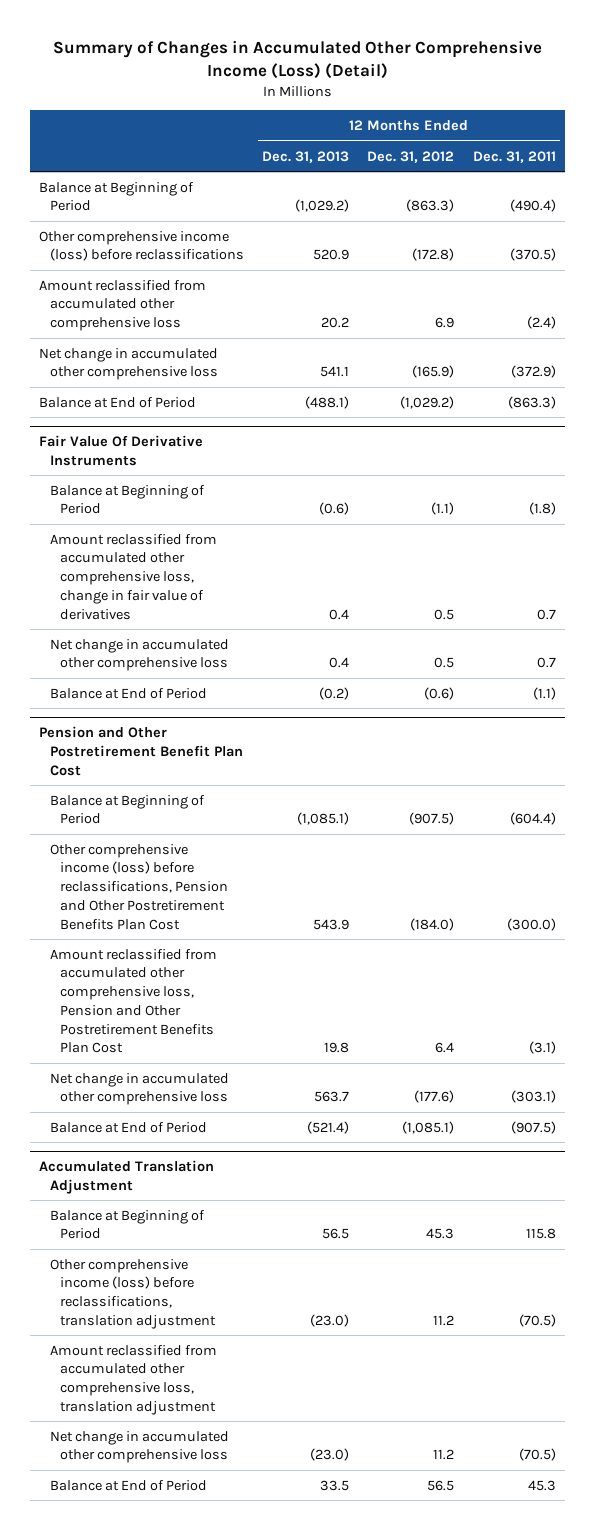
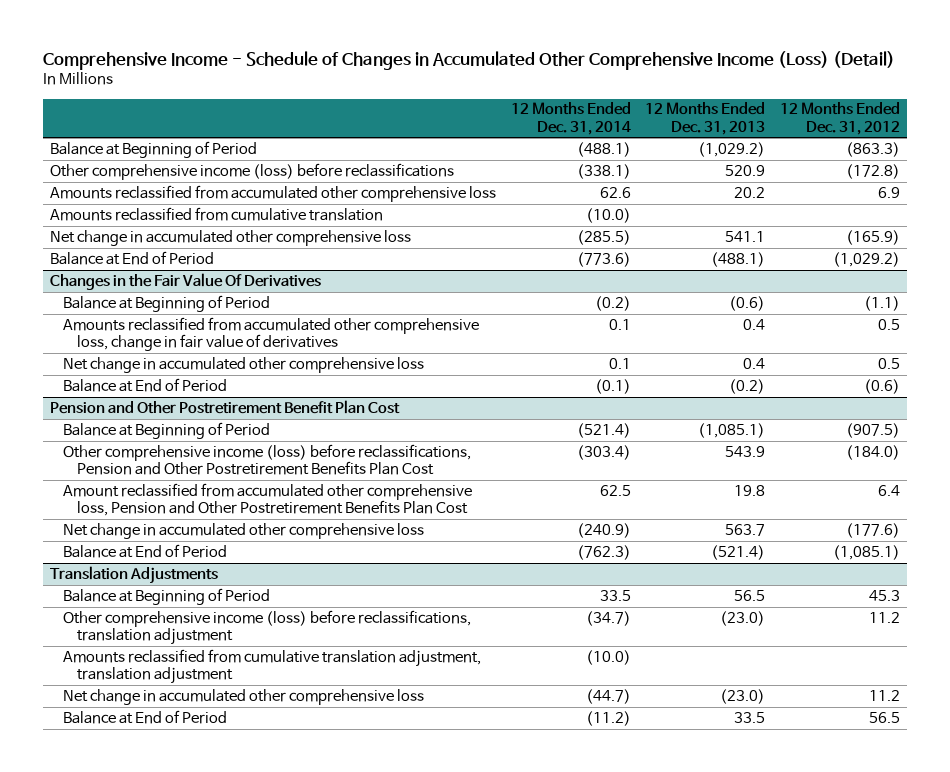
- Summary of Changes in Accumulated Other Comprehensive Income (Loss) (Detail)
+ Comprehensive Income - Schedule of Changes in Accumulated Other Comprehensive Income (Loss) (Detail)
- | 12 Months Ended Dec. 31, 2013 | 12 Months Ended Dec. 31, 2012 | 12 Months Ended Dec. 31, 2011
+ | 12 Months Ended Dec. 31, 2014 | 12 Months Ended Dec. 31, 2013 | 12 Months Ended Dec. 31, 2012
- Amount reclassified from accumulated other comprehensive loss | 20.2 | 6.9 | (2.4)
+ Amounts reclassified from accumulated other comprehensive loss | 62.6 | 20.2 | 6.9
+ Amounts reclassified from cumulative translation | (10.0) | |
- Fair Value Of Derivative Instruments
+ Changes in the Fair Value Of Derivatives
- Amount reclassified from accumulated other comprehensive loss, change in fair value of derivatives | 0.4 | 0.5 | 0.7
+ Amounts reclassified from accumulated other comprehensive loss, change in fair value of derivatives | 0.1 | 0.4 | 0.5
- Accumulated Translation Adjustment
+ Translation Adjustments
- Amount reclassified from accumulated other comprehensive loss, translation adjustment
+ Amounts reclassified from cumulative translation adjustment, translation adjustment | (10.0) | |

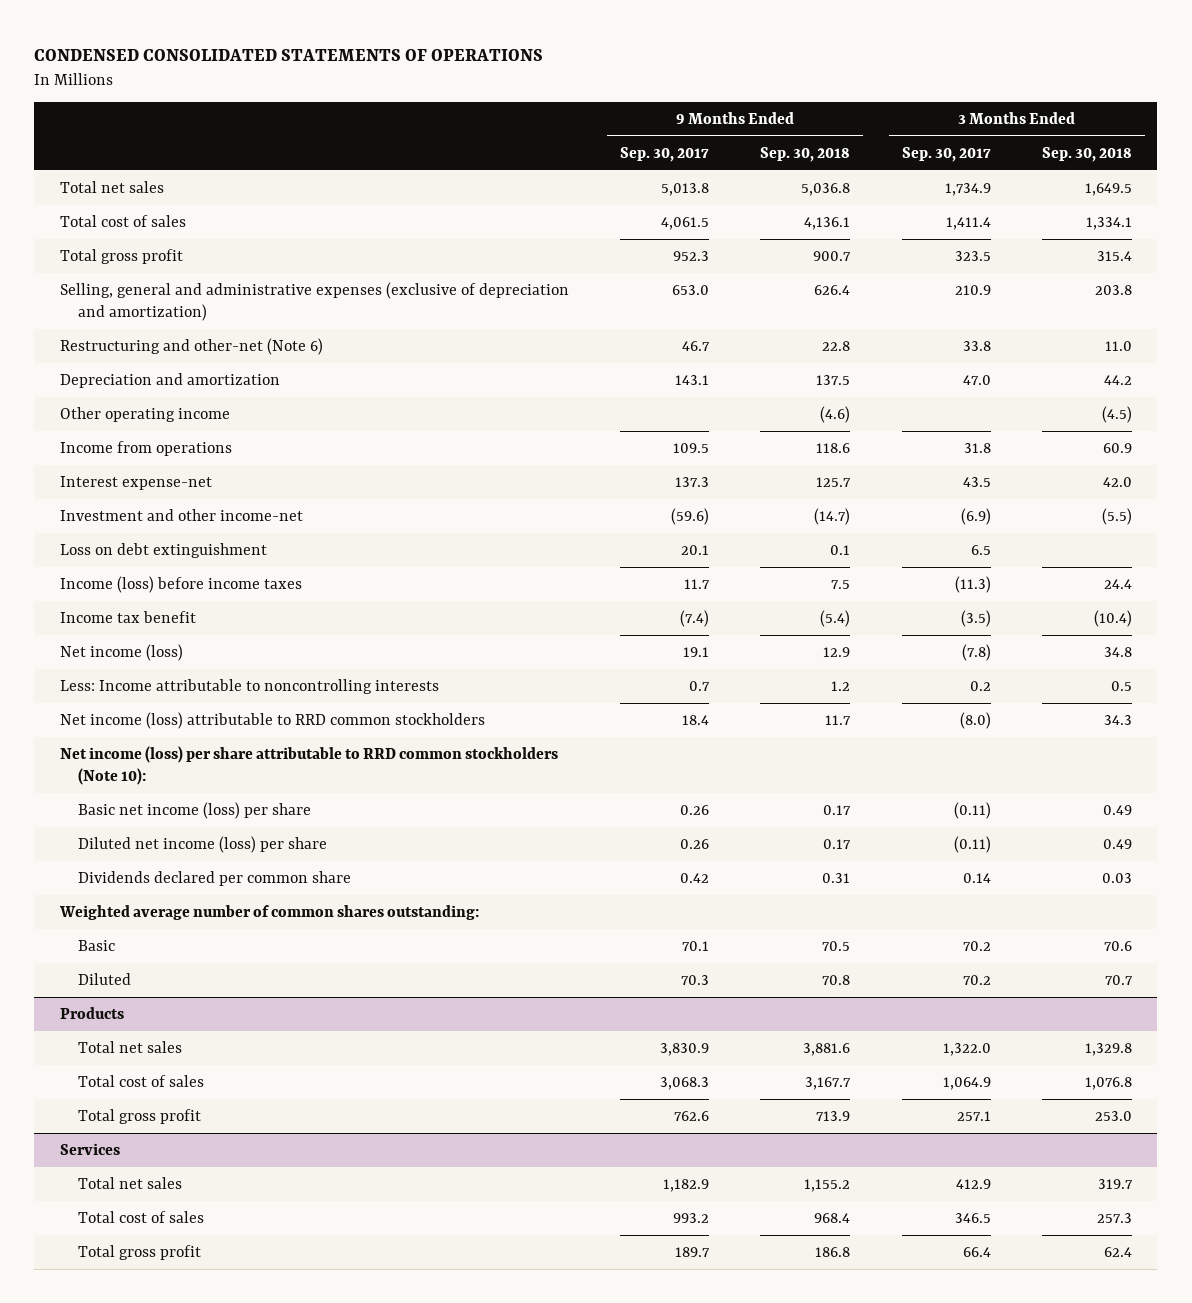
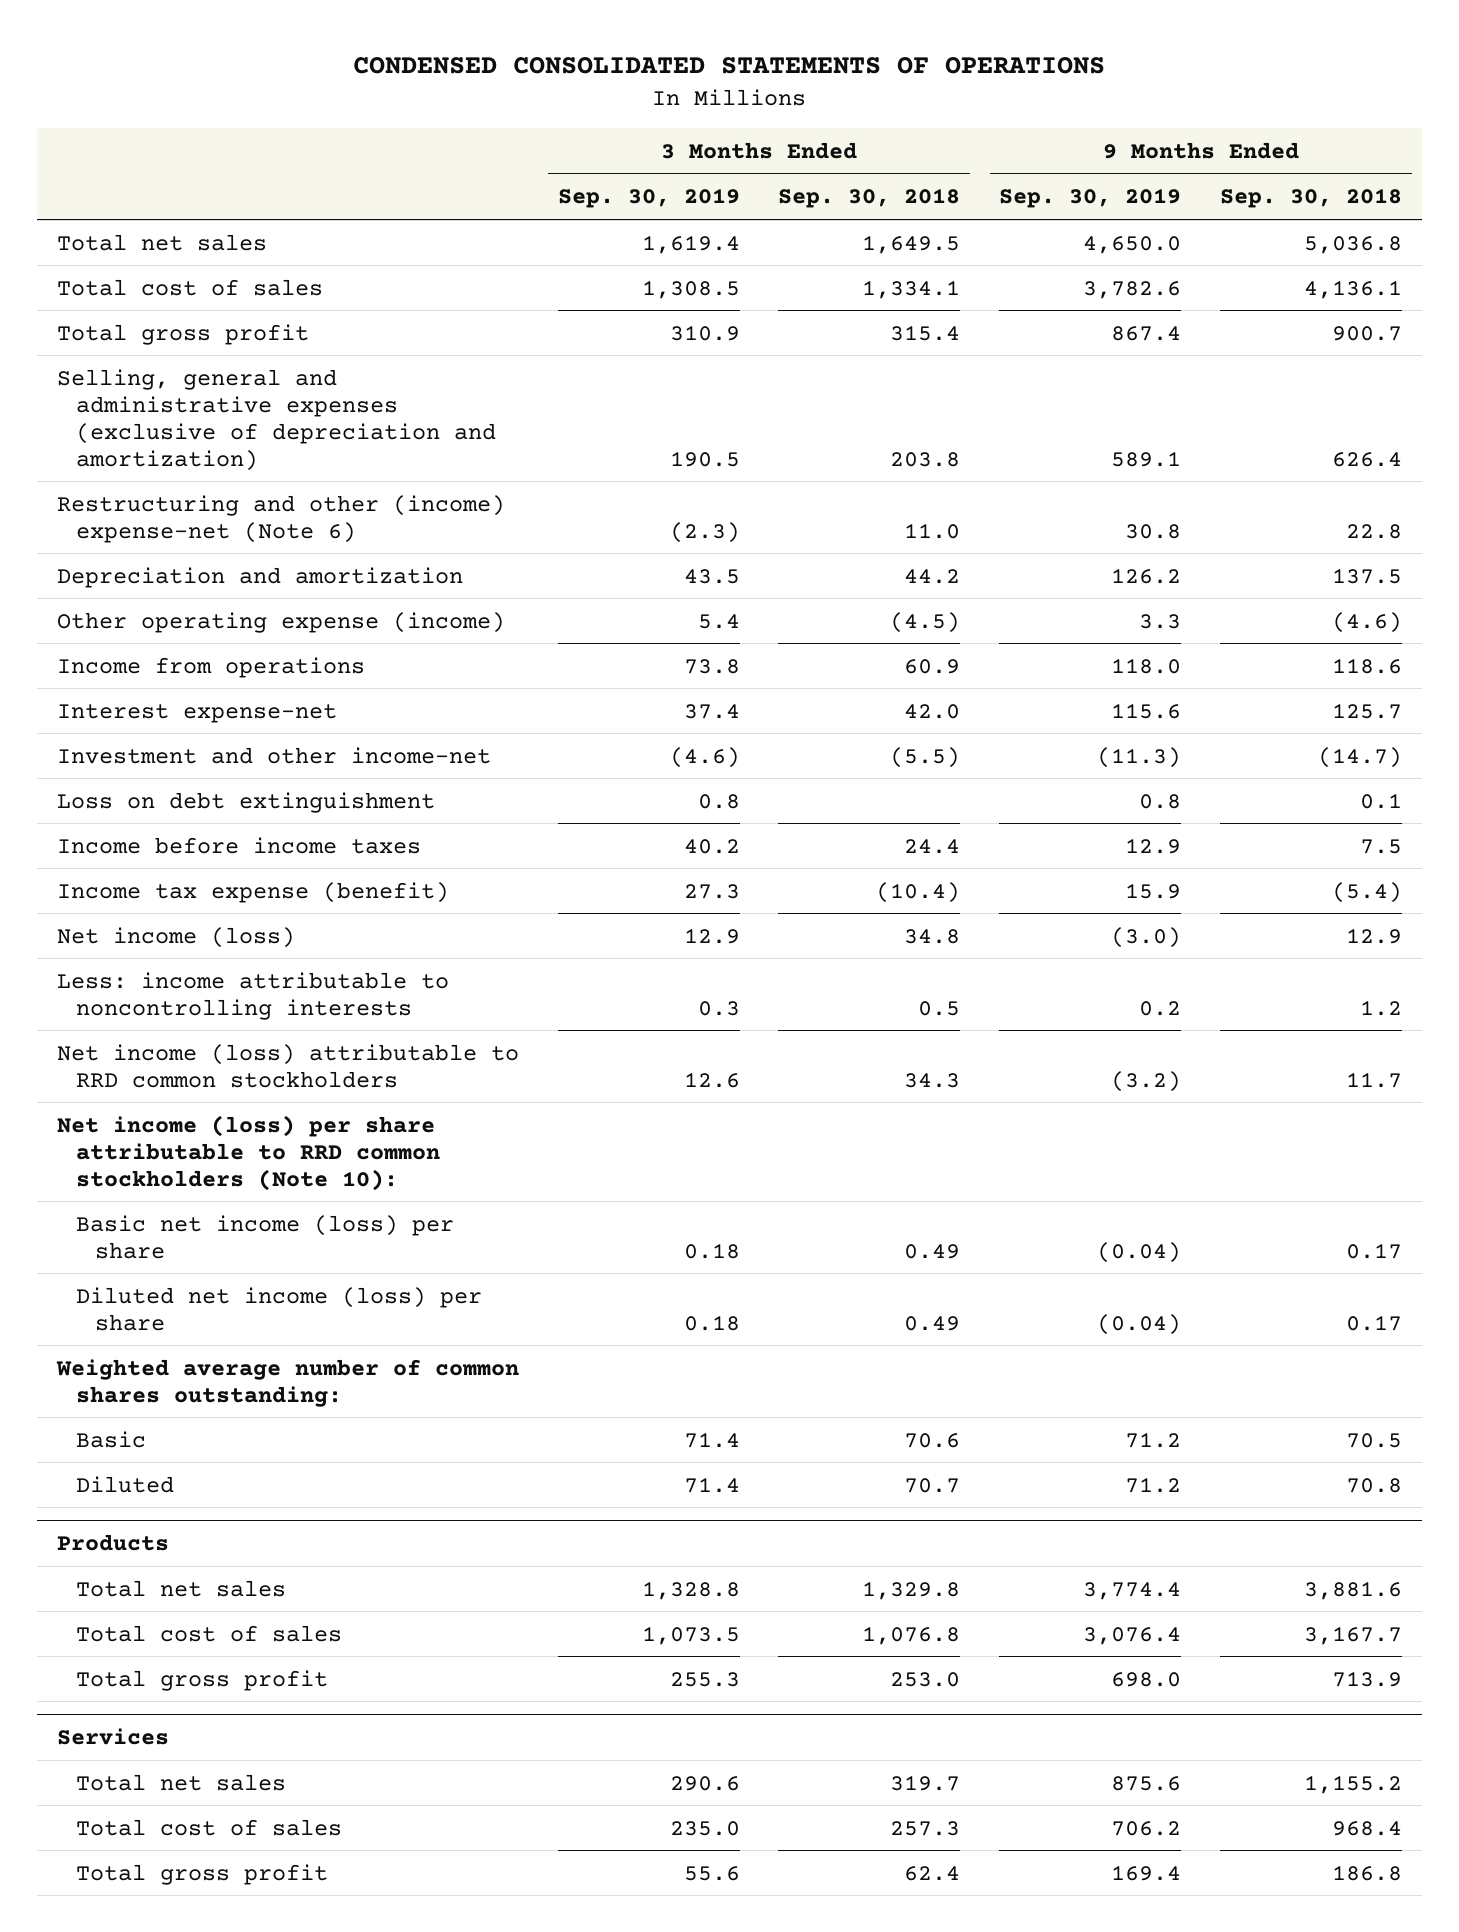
- | 9 Months Ended Sep. 30, 2017 | 9 Months Ended Sep. 30, 2018 | 3 Months Ended Sep. 30, 2017 | 3 Months Ended Sep. 30, 2018
+ | 3 Months Ended Sep. 30, 2019 | 3 Months Ended Sep. 30, 2018 | 9 Months Ended Sep. 30, 2019 | 9 Months Ended Sep. 30, 2018
- Restructuring and other-net (Note 6) | 46.7 | 22.8 | 33.8 | 11.0
+ Restructuring and other (income) expense-net (Note 6) | (2.3) | 11.0 | 30.8 | 22.8
- Other operating income | | (4.6) | | (4.5)
+ Other operating expense (income) | 5.4 | (4.5) | 3.3 | (4.6)
- Income (loss) before income taxes | 11.7 | 7.5 | (11.3) | 24.4
- Income tax benefit | (7.4) | (5.4) | (3.5) | (10.4)
+ Income before income taxes | 40.2 | 24.4 | 12.9 | 7.5
+ Income tax expense (benefit) | 27.3 | (10.4) | 15.9 | (5.4)
- Less: Income attributable to noncontrolling interests | 0.7 | 1.2 | 0.2 | 0.5
+ Less: income attributable to noncontrolling interests | 0.3 | 0.5 | 0.2 | 1.2
- Dividends declared per common share | 0.42 | 0.31 | 0.14 | 0.03

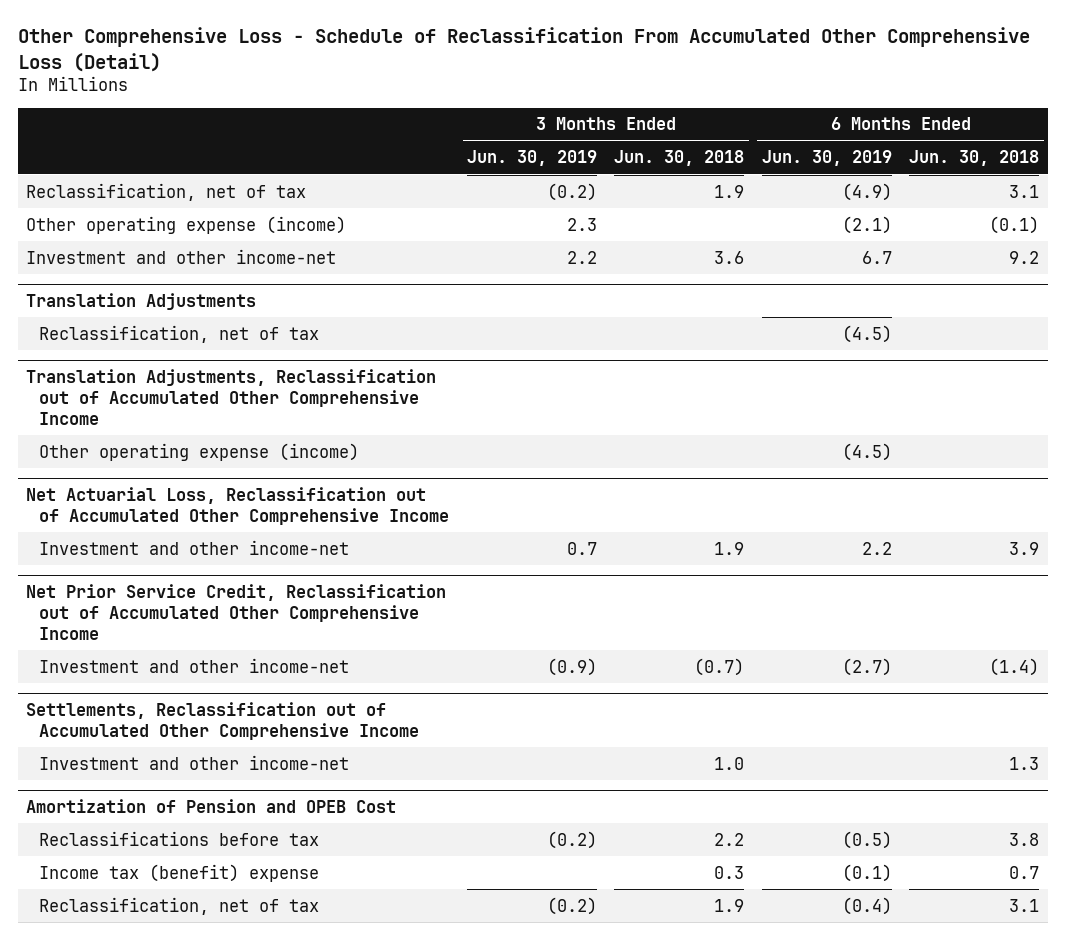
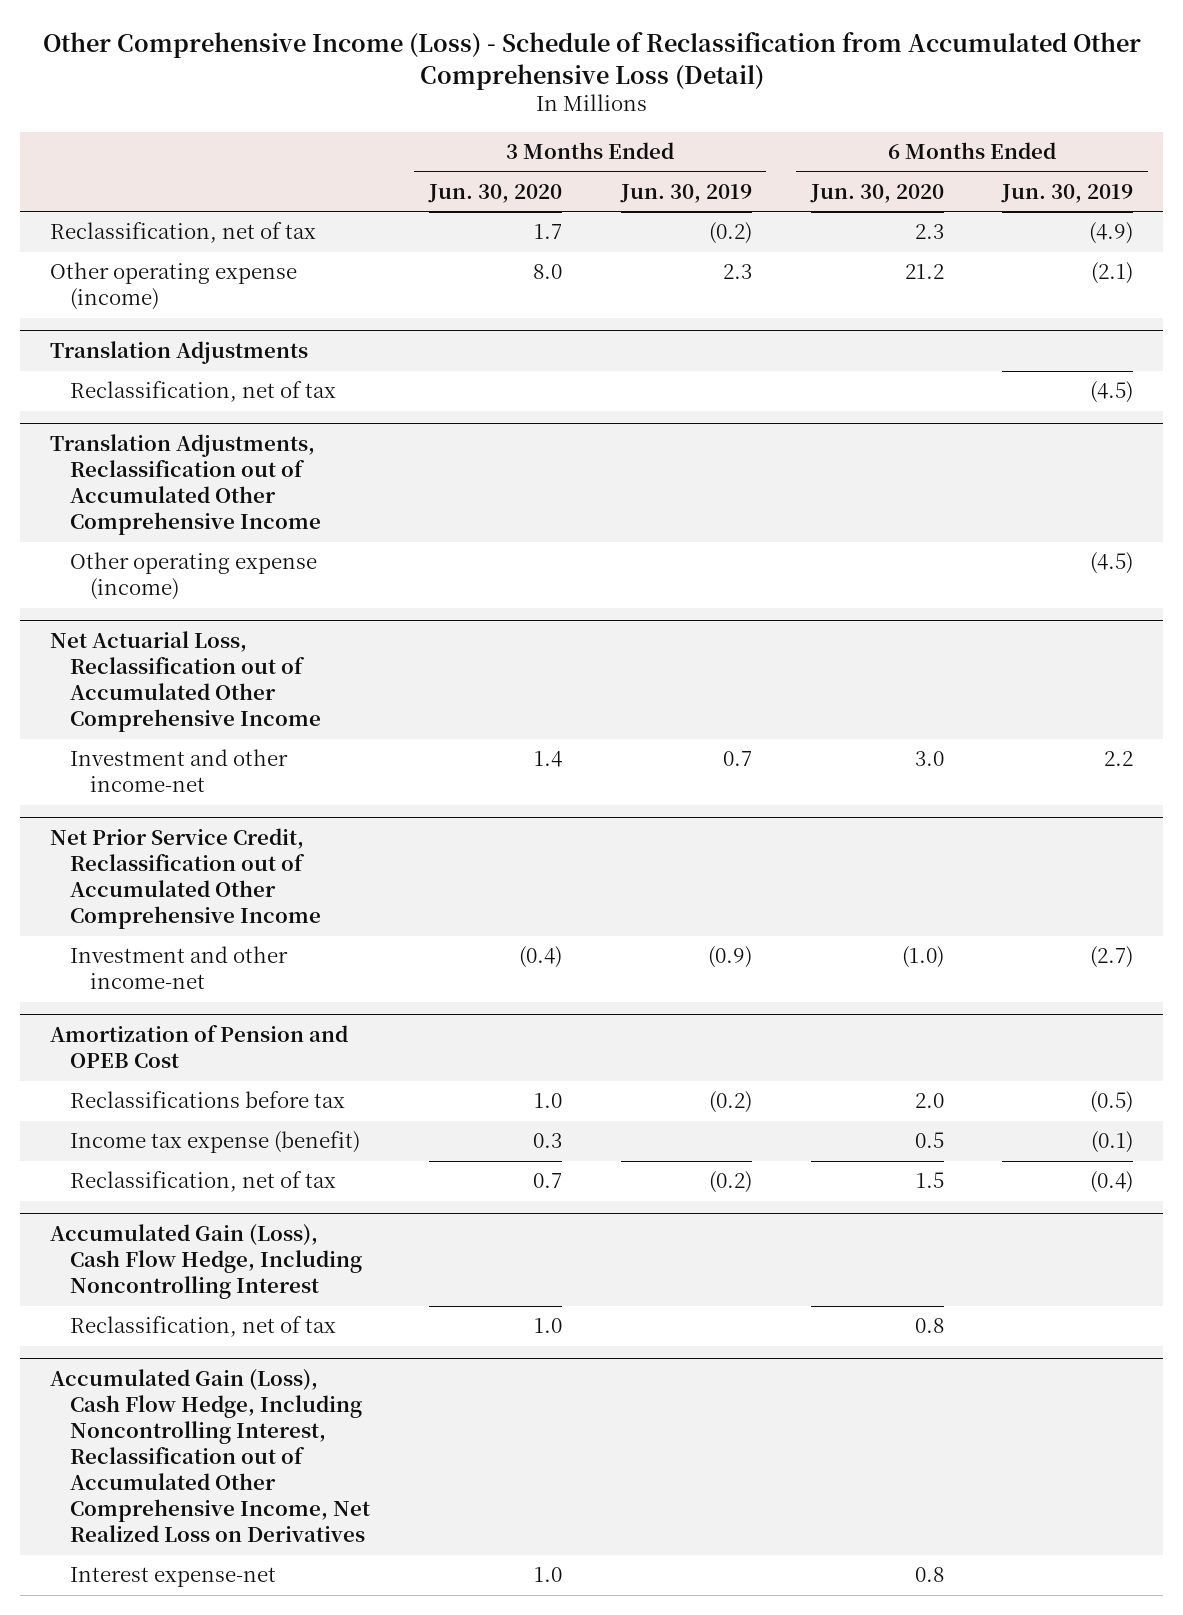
- Other Comprehensive Loss - Schedule of Reclassification From Accumulated Other Comprehensive Loss (Detail)
+ Other Comprehensive Income (Loss) - Schedule of Reclassification from Accumulated Other Comprehensive Loss (Detail)
- | 3 Months Ended Jun. 30, 2019 | 3 Months Ended Jun. 30, 2018 | 6 Months Ended Jun. 30, 2019 | 6 Months Ended Jun. 30, 2018
+ | 3 Months Ended Jun. 30, 2020 | 3 Months Ended Jun. 30, 2019 | 6 Months Ended Jun. 30, 2020 | 6 Months Ended Jun. 30, 2019
- Investment and other income-net | 2.2 | 3.6 | 6.7 | 9.2
- Settlements, Reclassification out of Accumulated Other Comprehensive Income
- Investment and other income-net | | 1.0 | | 1.3
@ Amortization of Pension and OPEB Cost
- Income tax (benefit) expense | | 0.3 | (0.1) | 0.7
+ Income tax expense (benefit) | 0.3 | | 0.5 | (0.1)
+ Accumulated Gain (Loss), Cash Flow Hedge, Including Noncontrolling Interest
+ Reclassification, net of tax | 1.0 | | 0.8 |
+ Accumulated Gain (Loss), Cash Flow Hedge, Including Noncontrolling Interest, Reclassification out of Accumulated Other Comprehensive Income, Net Realized Loss on Derivatives
+ Interest expense-net | 1.0 | | 0.8 |

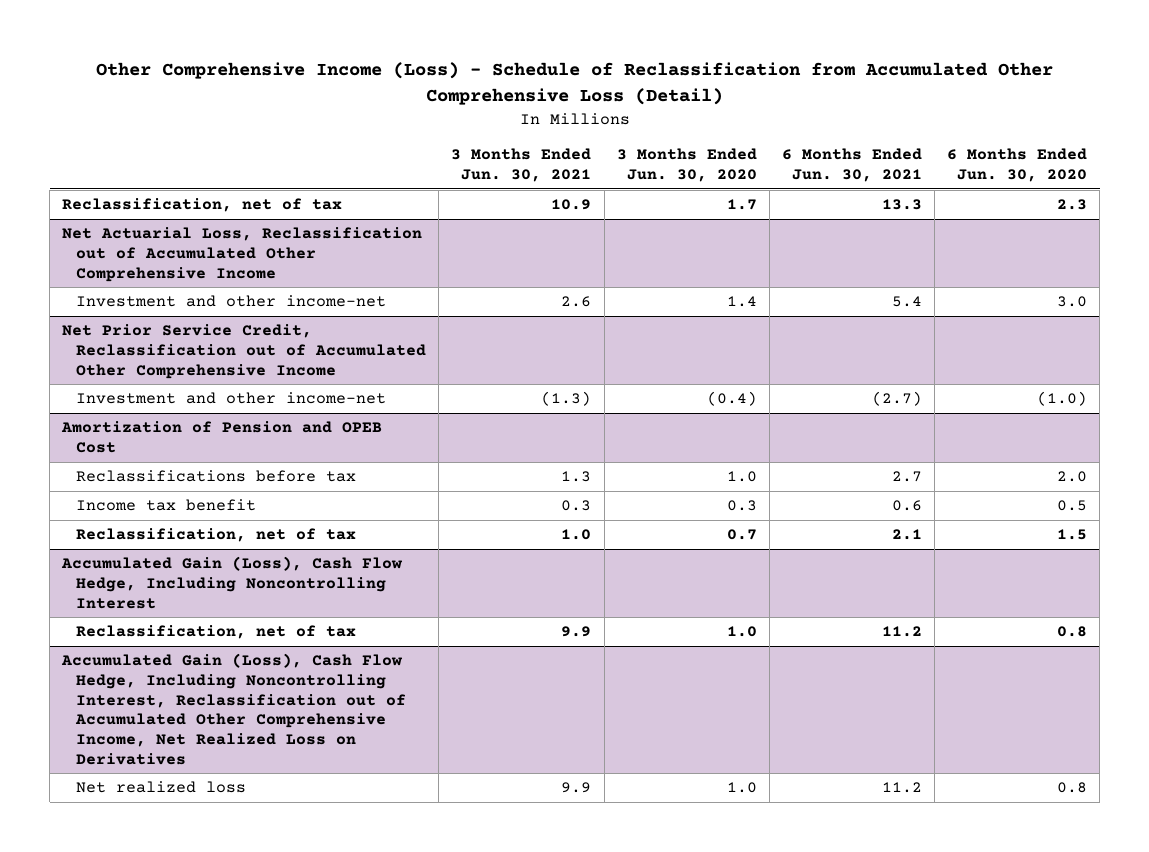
- | 3 Months Ended Jun. 30, 2020 | 3 Months Ended Jun. 30, 2019 | 6 Months Ended Jun. 30, 2020 | 6 Months Ended Jun. 30, 2019
+ | 3 Months Ended Jun. 30, 2021 | 3 Months Ended Jun. 30, 2020 | 6 Months Ended Jun. 30, 2021 | 6 Months Ended Jun. 30, 2020
- Other operating expense (income) | 8.0 | 2.3 | 21.2 | (2.1)
- Translation Adjustments
- Reclassification, net of tax | | | | (4.5)
- Translation Adjustments, Reclassification out of Accumulated Other Comprehensive Income
- Other operating expense (income) | | | | (4.5)
@ Amortization of Pension and OPEB Cost
- Income tax expense (benefit) | 0.3 | | 0.5 | (0.1)
+ Income tax benefit | 0.3 | 0.3 | 0.6 | 0.5
@ Accumulated Gain (Loss), Cash Flow Hedge, Including Noncontrolling Interest, Reclassification out of Accumulated Other Comprehensive Income, Net Realized Loss on Derivatives
- Interest expense-net | 1.0 | | 0.8 |
+ Net realized loss | 9.9 | 1.0 | 11.2 | 0.8

